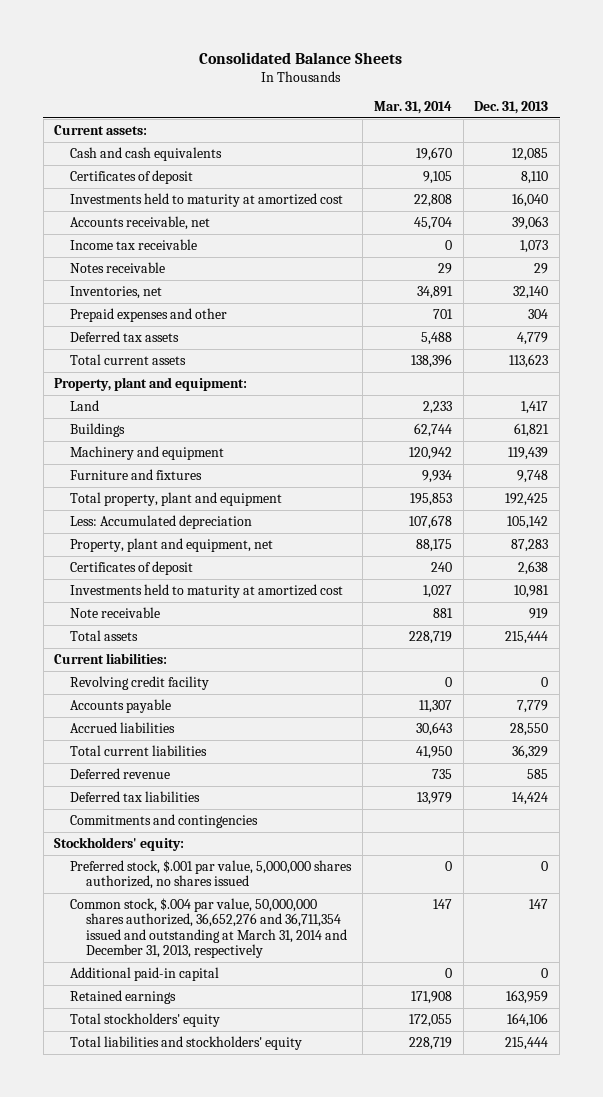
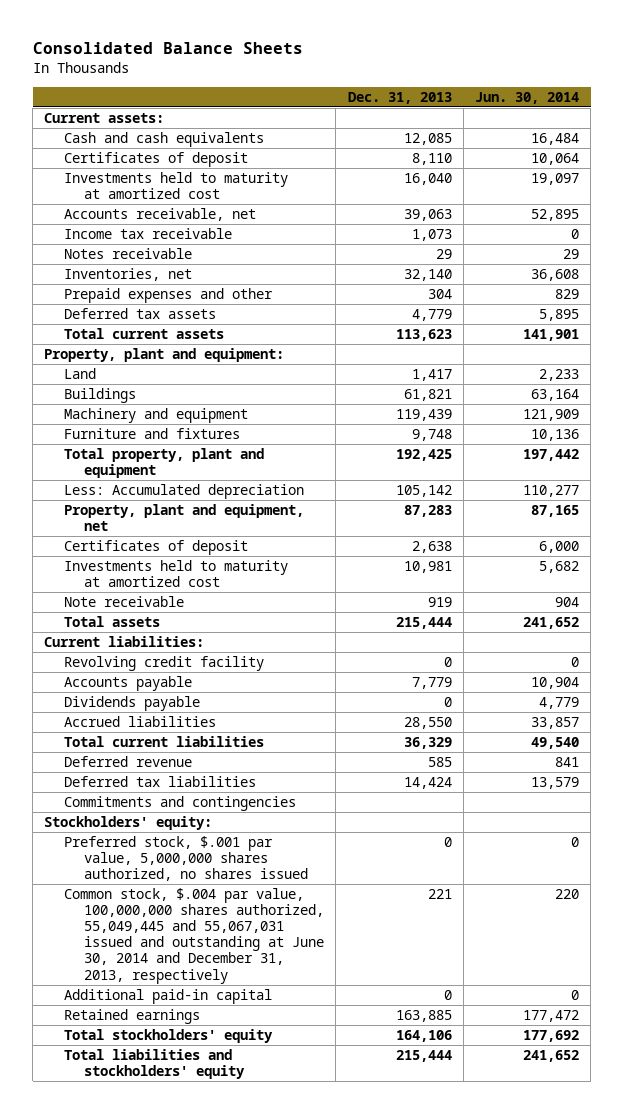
- | Mar. 31, 2014 | Dec. 31, 2013
+ | Dec. 31, 2013 | Jun. 30, 2014
+ Dividends payable | 0 | 4,779
- Common stock, $.004 par value, 50,000,000 shares authorized, 36,652,276 and 36,711,354 issued and outstanding at March 31, 2014 and December 31, 2013, respectively | 147 | 147
+ Common stock, $.004 par value, 100,000,000 shares authorized, 55,049,445 and 55,067,031 issued and outstanding at June 30, 2014 and December 31, 2013, respectively | 221 | 220
- Retained earnings | 171,908 | 163,959
+ Retained earnings | 163,885 | 177,472

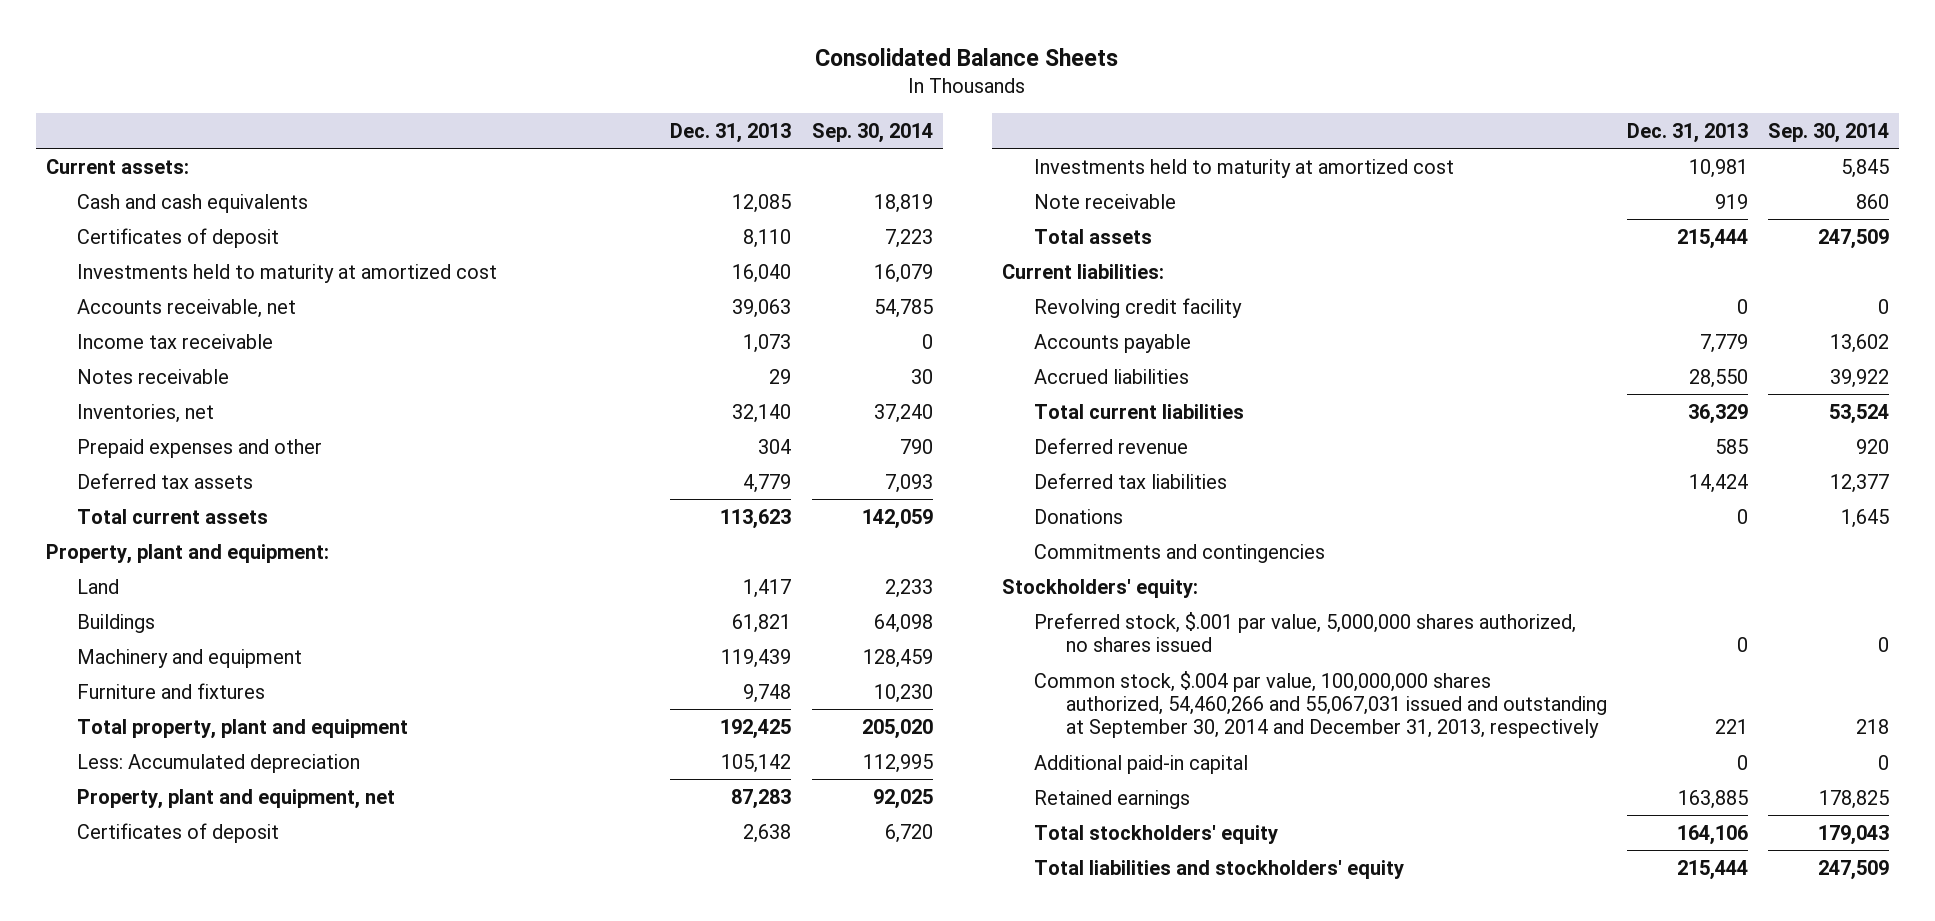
- | Dec. 31, 2013 | Jun. 30, 2014
+ | Dec. 31, 2013 | Sep. 30, 2014
- Dividends payable | 0 | 4,779
+ Donations | 0 | 1,645
- Common stock, $.004 par value, 100,000,000 shares authorized, 55,049,445 and 55,067,031 issued and outstanding at June 30, 2014 and December 31, 2013, respectively | 221 | 220
+ Common stock, $.004 par value, 100,000,000 shares authorized, 54,460,266 and 55,067,031 issued and outstanding at September 30, 2014 and December 31, 2013, respectively | 221 | 218

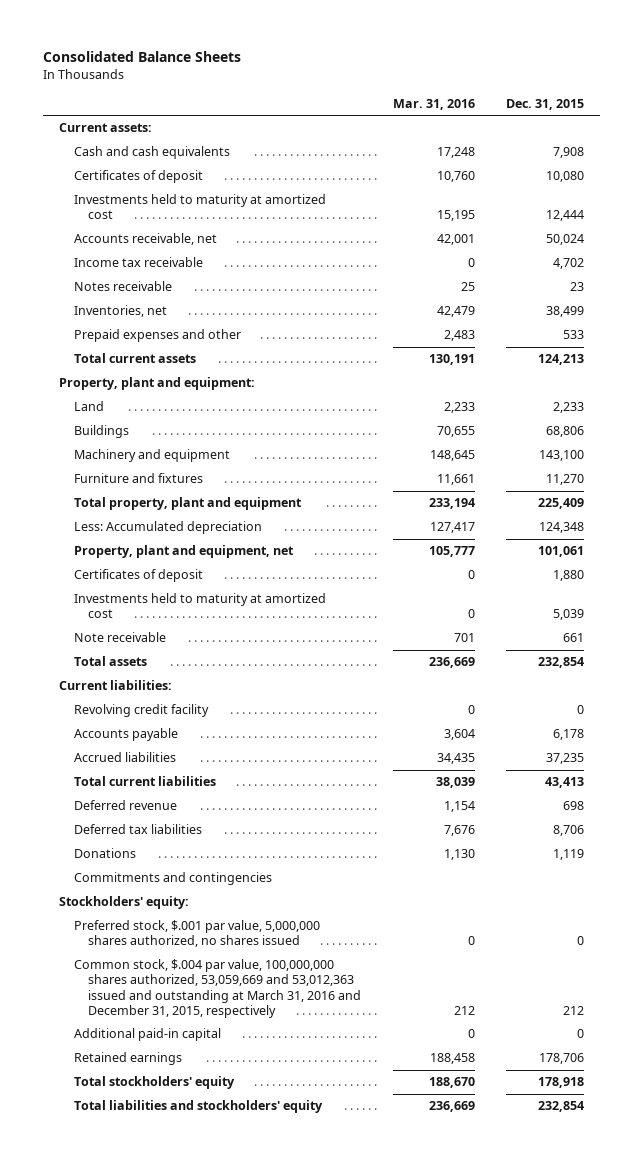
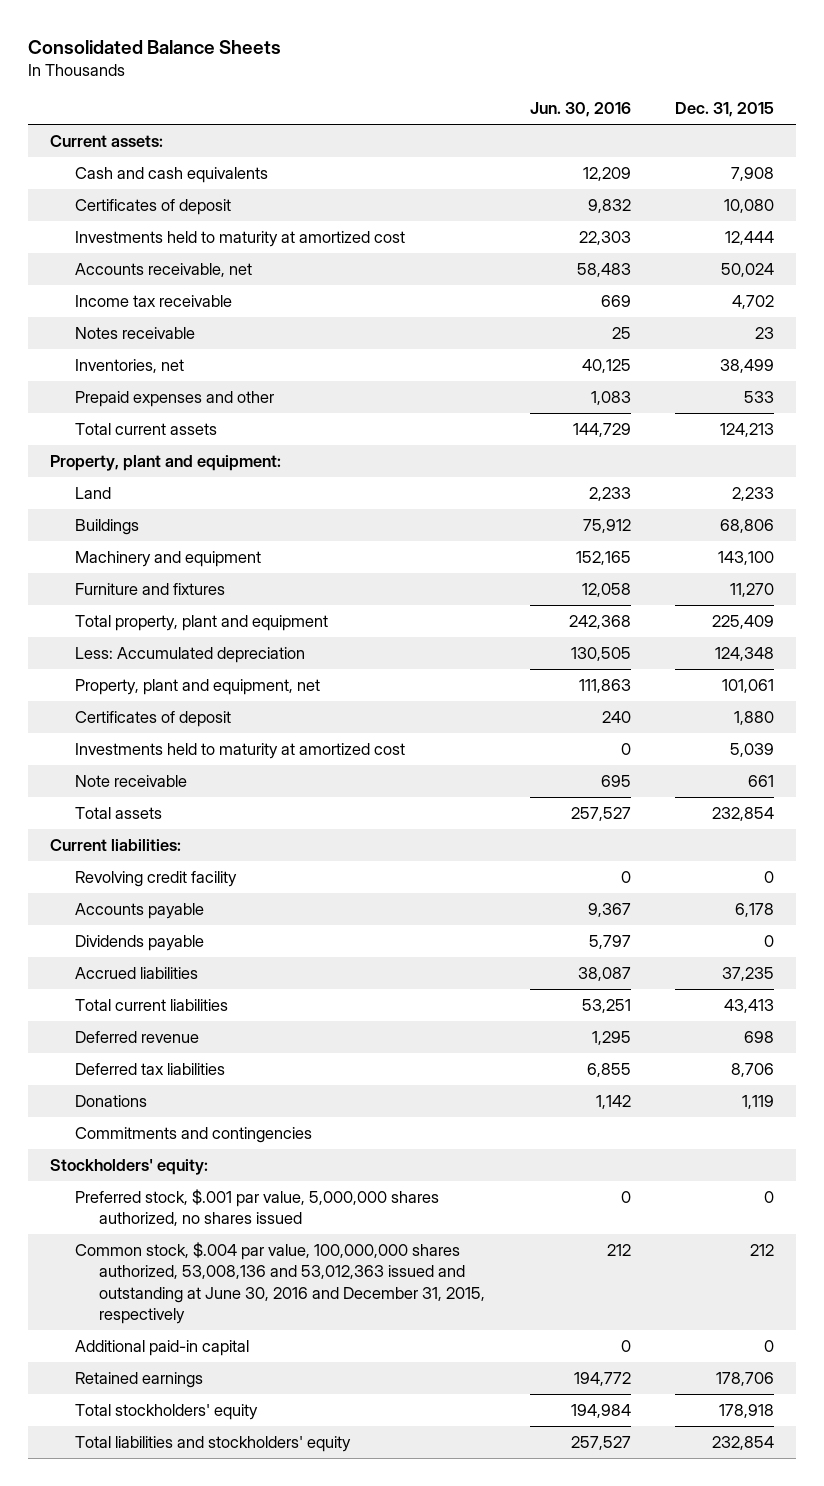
- | Mar. 31, 2016 | Dec. 31, 2015
+ | Jun. 30, 2016 | Dec. 31, 2015
+ Dividends payable | 5,797 | 0
- Common stock, $.004 par value, 100,000,000 shares authorized, 53,059,669 and 53,012,363 issued and outstanding at March 31, 2016 and December 31, 2015, respectively | 212 | 212
+ Common stock, $.004 par value, 100,000,000 shares authorized, 53,008,136 and 53,012,363 issued and outstanding at June 30, 2016 and December 31, 2015, respectively | 212 | 212

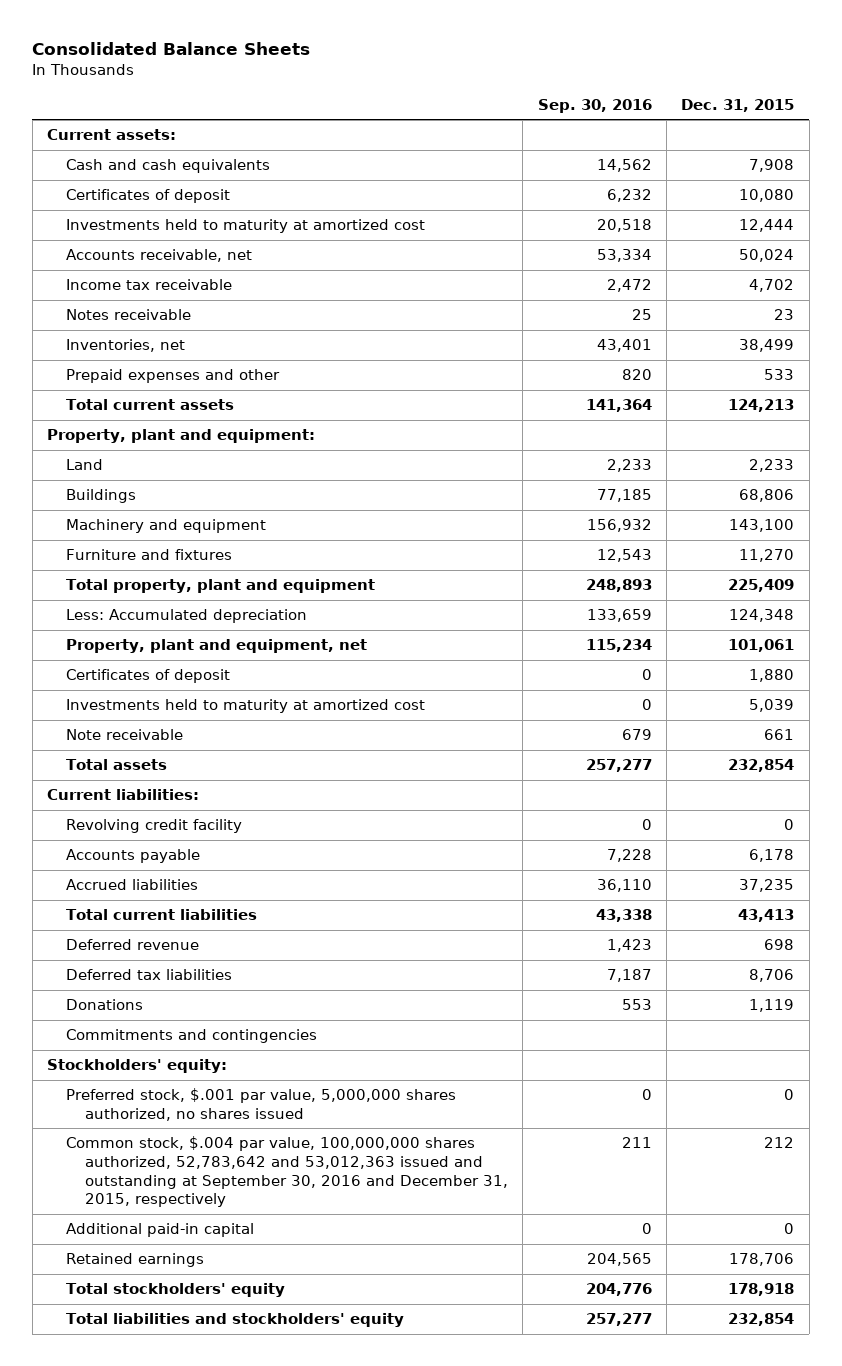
- | Jun. 30, 2016 | Dec. 31, 2015
+ | Sep. 30, 2016 | Dec. 31, 2015
- Dividends payable | 5,797 | 0
- Common stock, $.004 par value, 100,000,000 shares authorized, 53,008,136 and 53,012,363 issued and outstanding at June 30, 2016 and December 31, 2015, respectively | 212 | 212
+ Common stock, $.004 par value, 100,000,000 shares authorized, 52,783,642 and 53,012,363 issued and outstanding at September 30, 2016 and December 31, 2015, respectively | 211 | 212

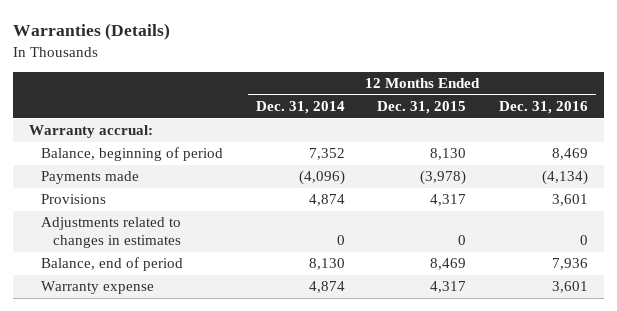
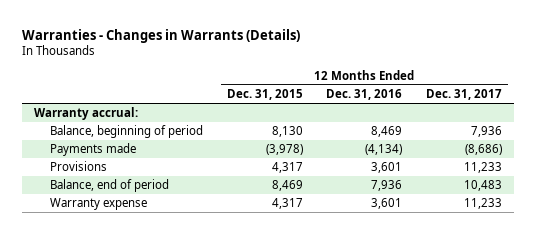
- Warranties (Details)
+ Warranties - Changes in Warrants (Details)
- | 12 Months Ended Dec. 31, 2014 | 12 Months Ended Dec. 31, 2015 | 12 Months Ended Dec. 31, 2016
+ | 12 Months Ended Dec. 31, 2015 | 12 Months Ended Dec. 31, 2016 | 12 Months Ended Dec. 31, 2017
- Adjustments related to changes in estimates | 0 | 0 | 0

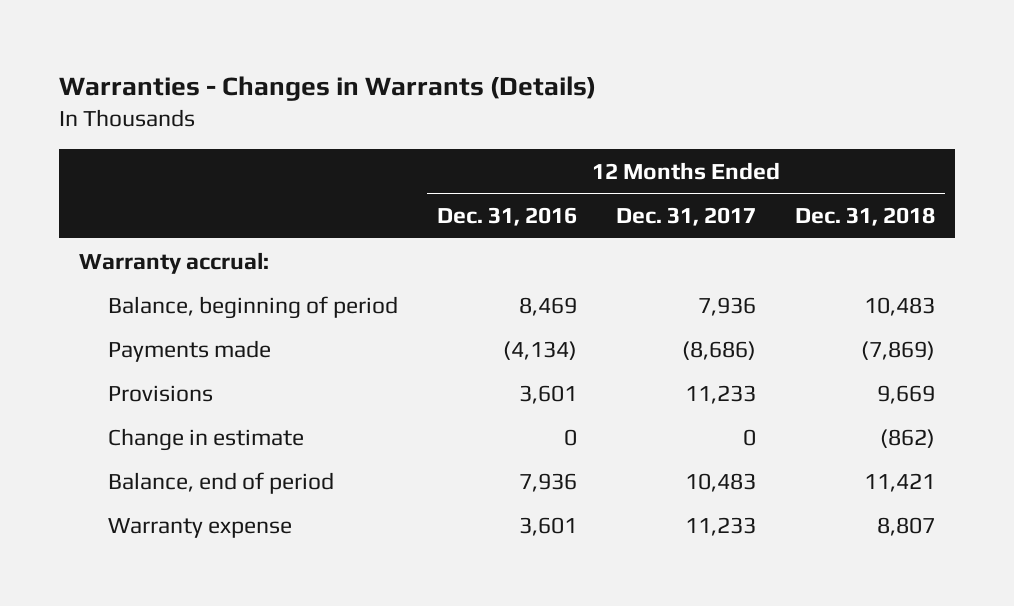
- | 12 Months Ended Dec. 31, 2015 | 12 Months Ended Dec. 31, 2016 | 12 Months Ended Dec. 31, 2017
+ | 12 Months Ended Dec. 31, 2016 | 12 Months Ended Dec. 31, 2017 | 12 Months Ended Dec. 31, 2018
+ Change in estimate | 0 | 0 | (862)

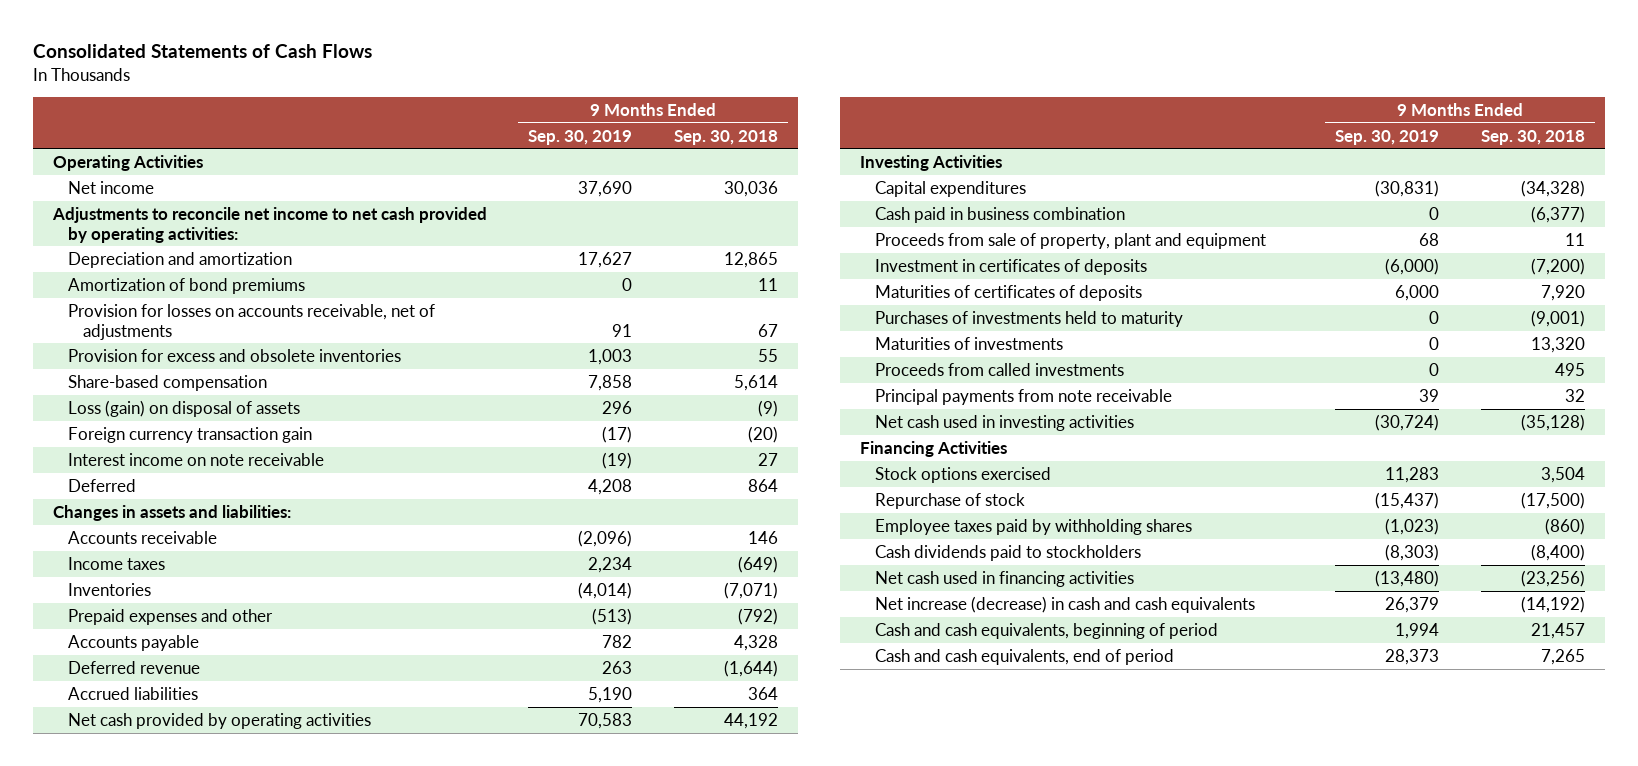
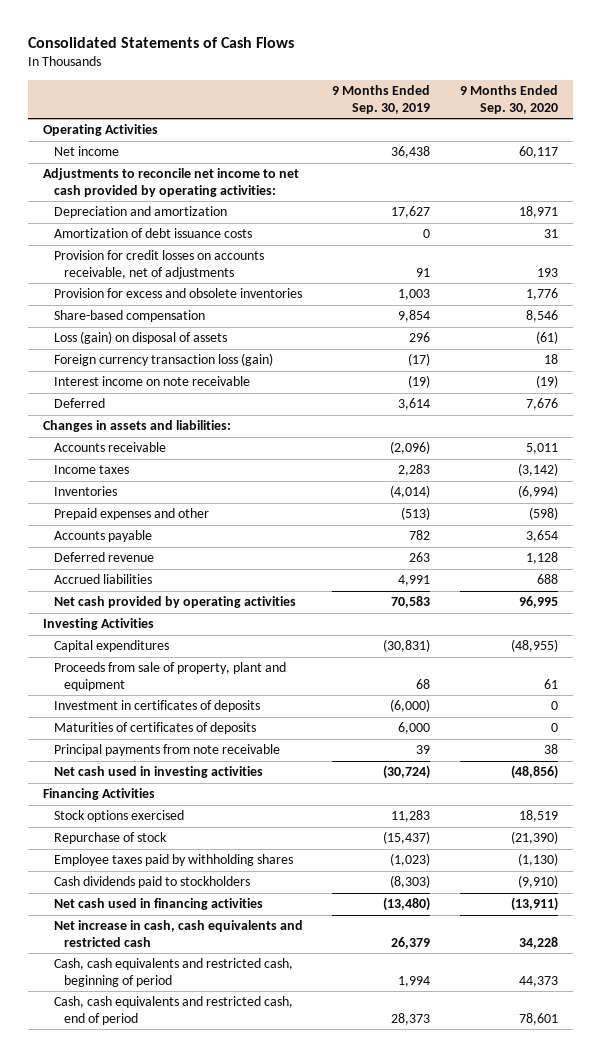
- | 9 Months Ended Sep. 30, 2019 | 9 Months Ended Sep. 30, 2018
+ | 9 Months Ended Sep. 30, 2019 | 9 Months Ended Sep. 30, 2020
- Net income | 37,690 | 30,036
+ Net income | 36,438 | 60,117
- Amortization of bond premiums | 0 | 11
- Provision for losses on accounts receivable, net of adjustments | 91 | 67
+ Amortization of debt issuance costs | 0 | 31
+ Provision for credit losses on accounts receivable, net of adjustments | 91 | 193
- Share-based compensation | 7,858 | 5,614
+ Share-based compensation | 9,854 | 8,546
- Foreign currency transaction gain | (17) | (20)
+ Foreign currency transaction loss (gain) | (17) | 18
- Deferred | 4,208 | 864
+ Deferred | 3,614 | 7,676
- Income taxes | 2,234 | (649)
+ Income taxes | 2,283 | (3,142)
- Accrued liabilities | 5,190 | 364
+ Accrued liabilities | 4,991 | 688
- Cash paid in business combination | 0 | (6,377)
- Purchases of investments held to maturity | 0 | (9,001)
- Maturities of investments | 0 | 13,320
- Proceeds from called investments | 0 | 495
- Net increase (decrease) in cash and cash equivalents | 26,379 | (14,192)
- Cash and cash equivalents, beginning of period | 1,994 | 21,457
- Cash and cash equivalents, end of period | 28,373 | 7,265
+ Net increase in cash, cash equivalents and restricted cash | 26,379 | 34,228
+ Cash, cash equivalents and restricted cash, beginning of period | 1,994 | 44,373
+ Cash, cash equivalents and restricted cash, end of period | 28,373 | 78,601

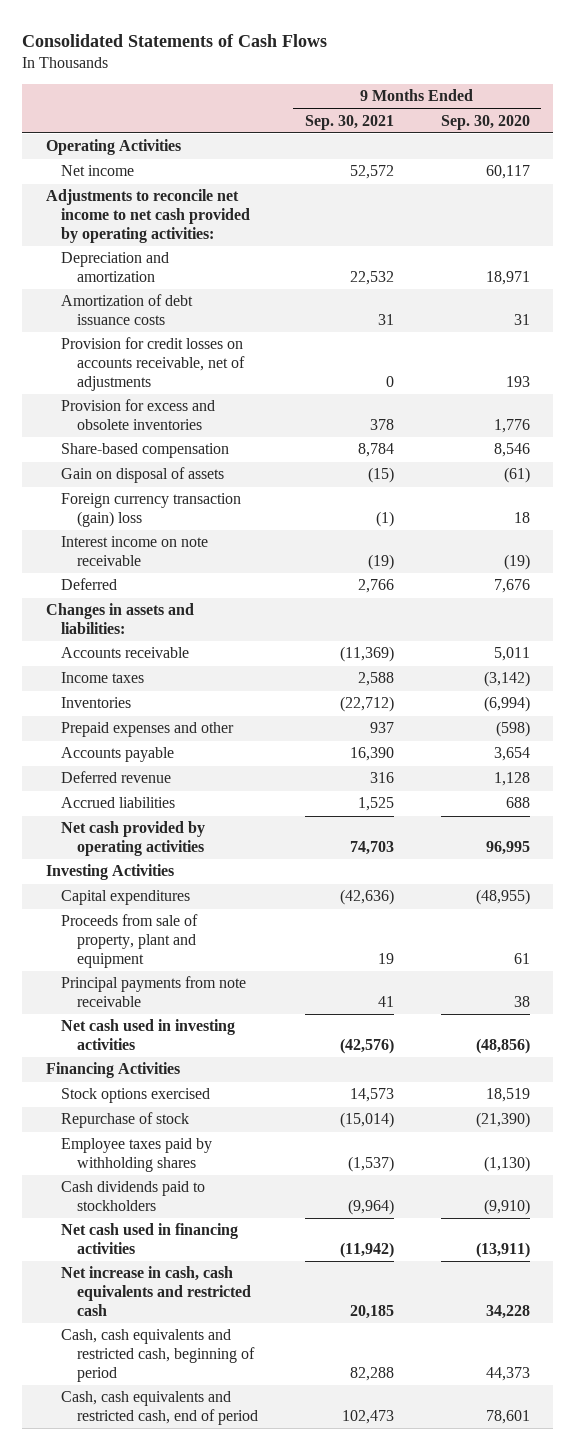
- | 9 Months Ended Sep. 30, 2019 | 9 Months Ended Sep. 30, 2020
+ | 9 Months Ended Sep. 30, 2021 | 9 Months Ended Sep. 30, 2020
- Loss (gain) on disposal of assets | 296 | (61)
- Foreign currency transaction loss (gain) | (17) | 18
+ Gain on disposal of assets | (15) | (61)
+ Foreign currency transaction (gain) loss | (1) | 18
- Investment in certificates of deposits | (6,000) | 0
- Maturities of certificates of deposits | 6,000 | 0

